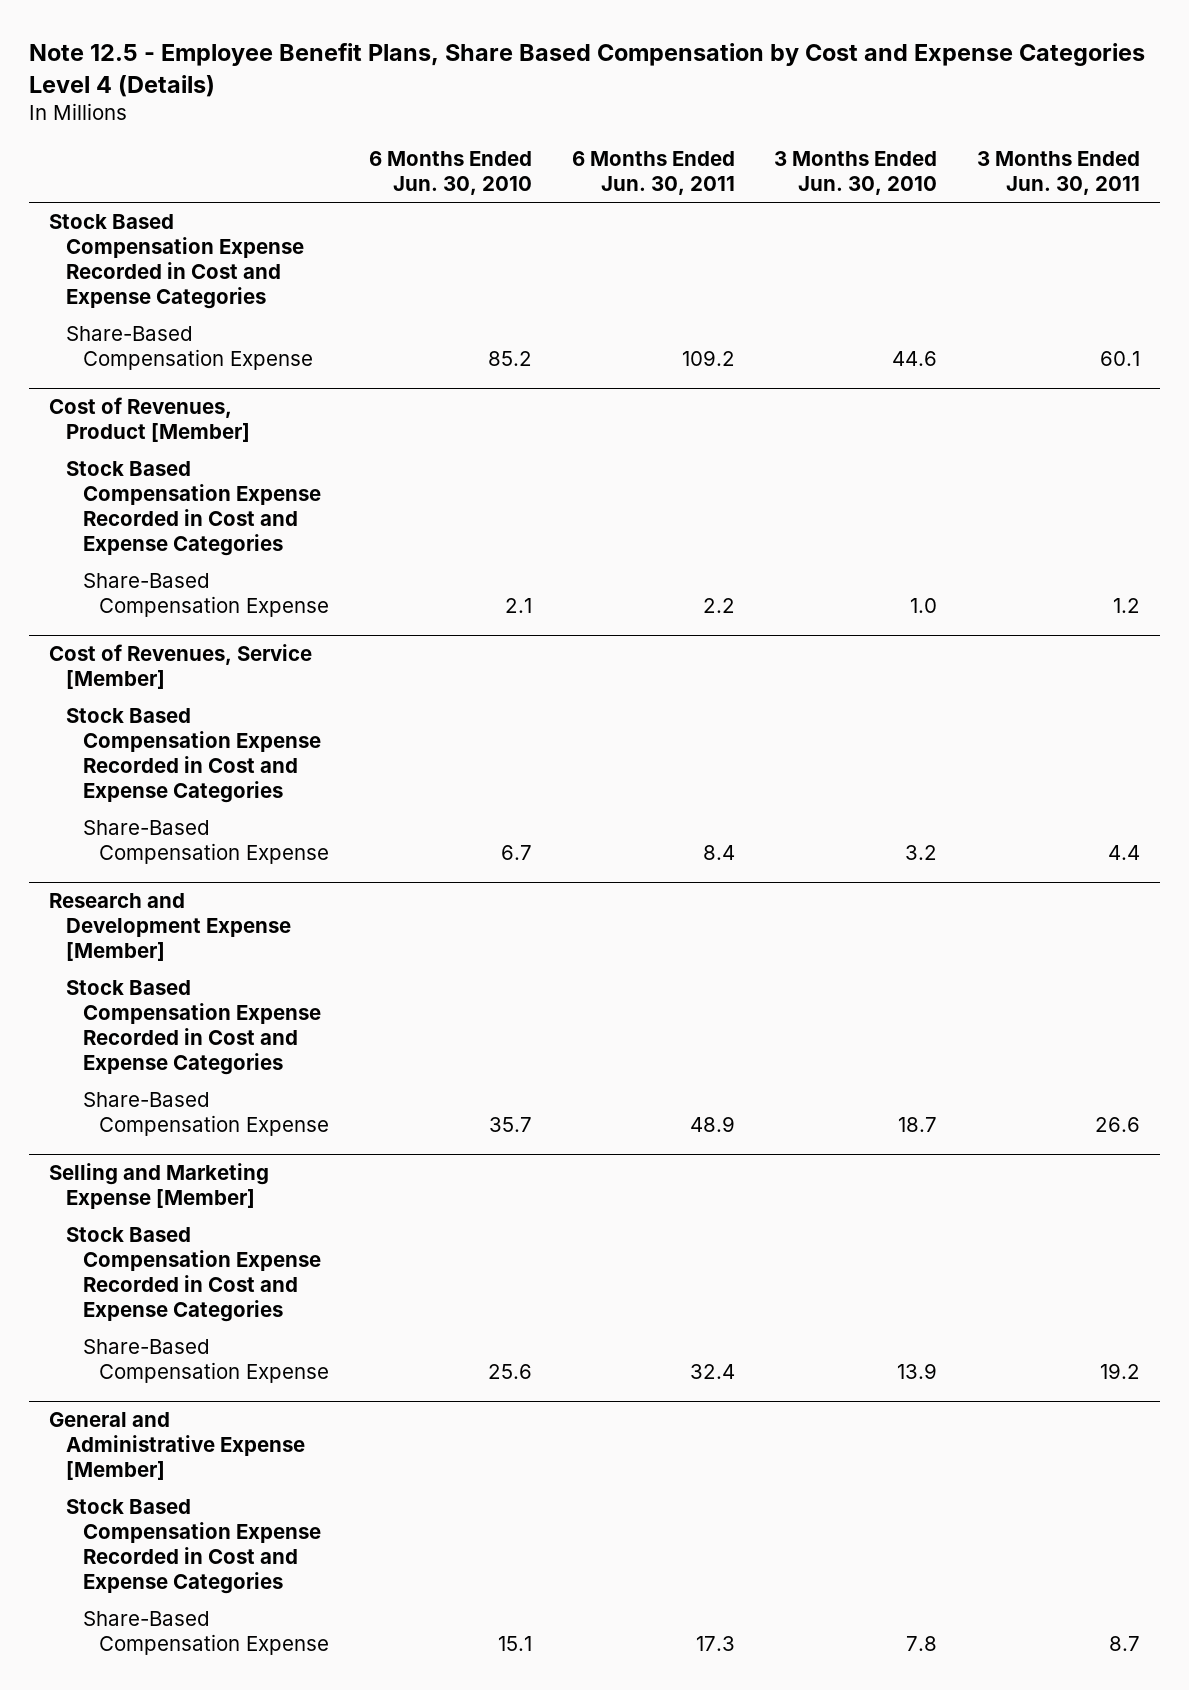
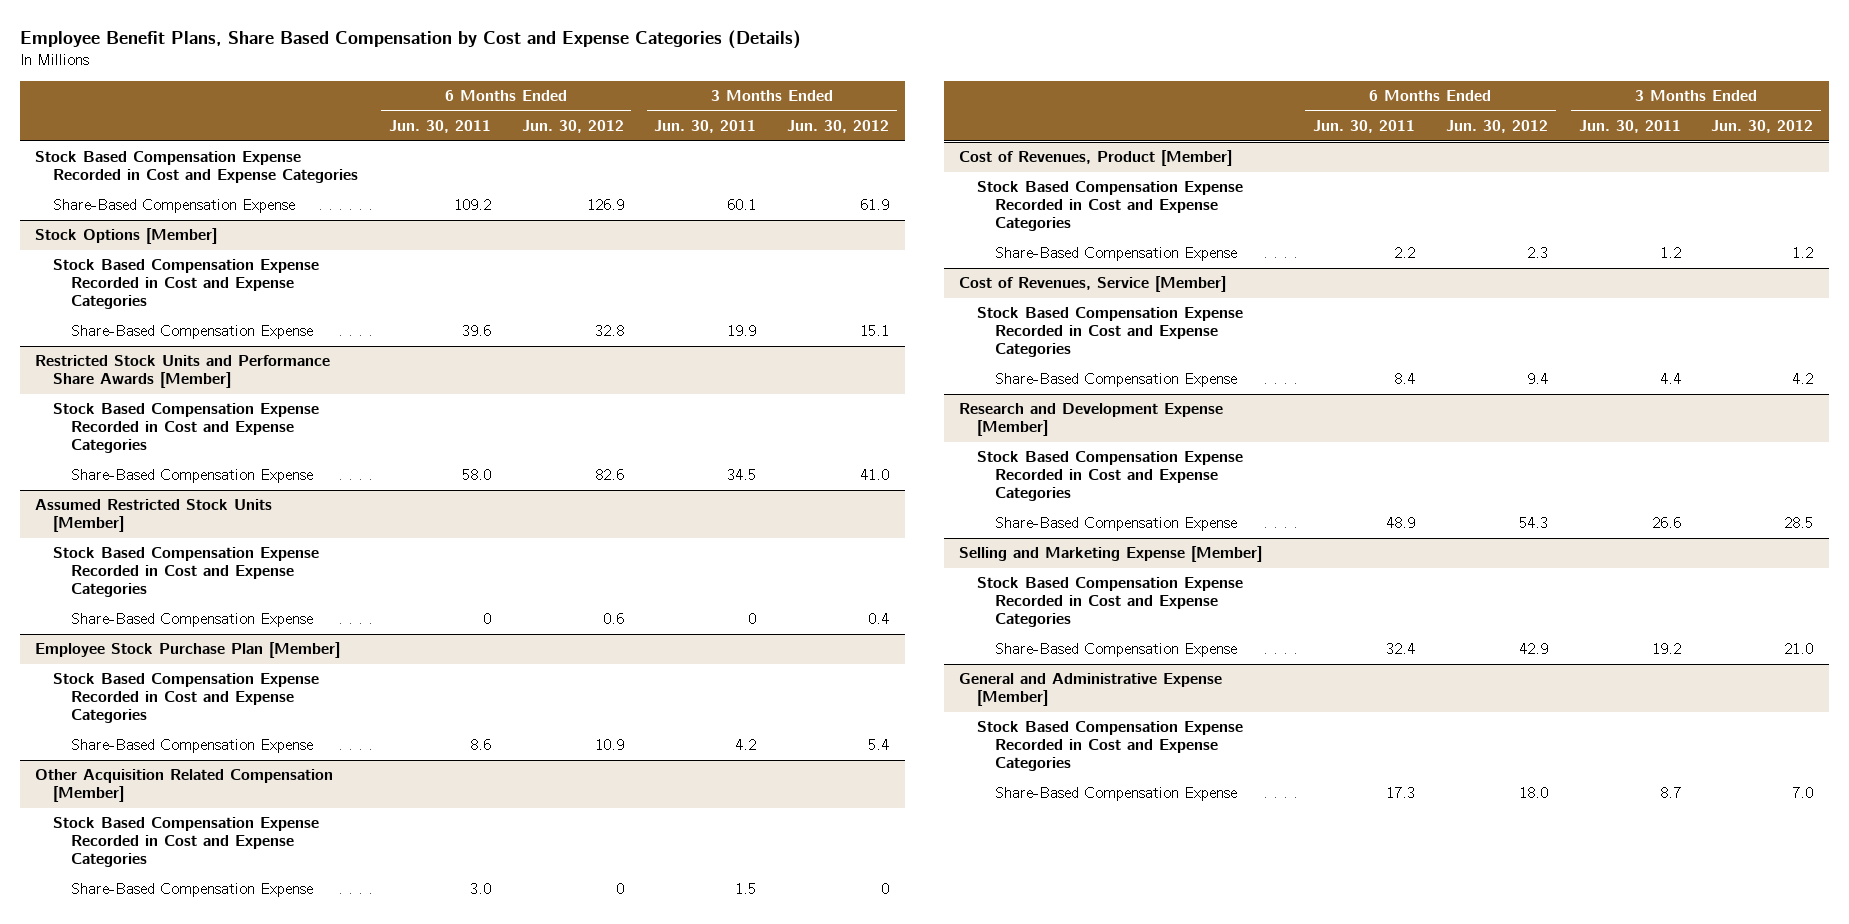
- Note 12.5 - Employee Benefit Plans, Share Based Compensation by Cost and Expense Categories Level 4 (Details)
+ Employee Benefit Plans, Share Based Compensation by Cost and Expense Categories (Details)
- | 6 Months Ended Jun. 30, 2010 | 6 Months Ended Jun. 30, 2011 | 3 Months Ended Jun. 30, 2010 | 3 Months Ended Jun. 30, 2011
+ | 6 Months Ended Jun. 30, 2011 | 6 Months Ended Jun. 30, 2012 | 3 Months Ended Jun. 30, 2011 | 3 Months Ended Jun. 30, 2012
+ Stock Options [Member]
+ Stock Based Compensation Expense Recorded in Cost and Expense Categories
+ Share-Based Compensation Expense | 39.6 | 32.8 | 19.9 | 15.1
+ Restricted Stock Units and Performance Share Awards [Member]
+ Stock Based Compensation Expense Recorded in Cost and Expense Categories
+ Share-Based Compensation Expense | 58.0 | 82.6 | 34.5 | 41.0
+ Assumed Restricted Stock Units [Member]
+ Stock Based Compensation Expense Recorded in Cost and Expense Categories
+ Share-Based Compensation Expense | 0 | 0.6 | 0 | 0.4
+ Employee Stock Purchase Plan [Member]
+ Stock Based Compensation Expense Recorded in Cost and Expense Categories
+ Share-Based Compensation Expense | 8.6 | 10.9 | 4.2 | 5.4
+ Other Acquisition Related Compensation [Member]
+ Stock Based Compensation Expense Recorded in Cost and Expense Categories
+ Share-Based Compensation Expense | 3.0 | 0 | 1.5 | 0

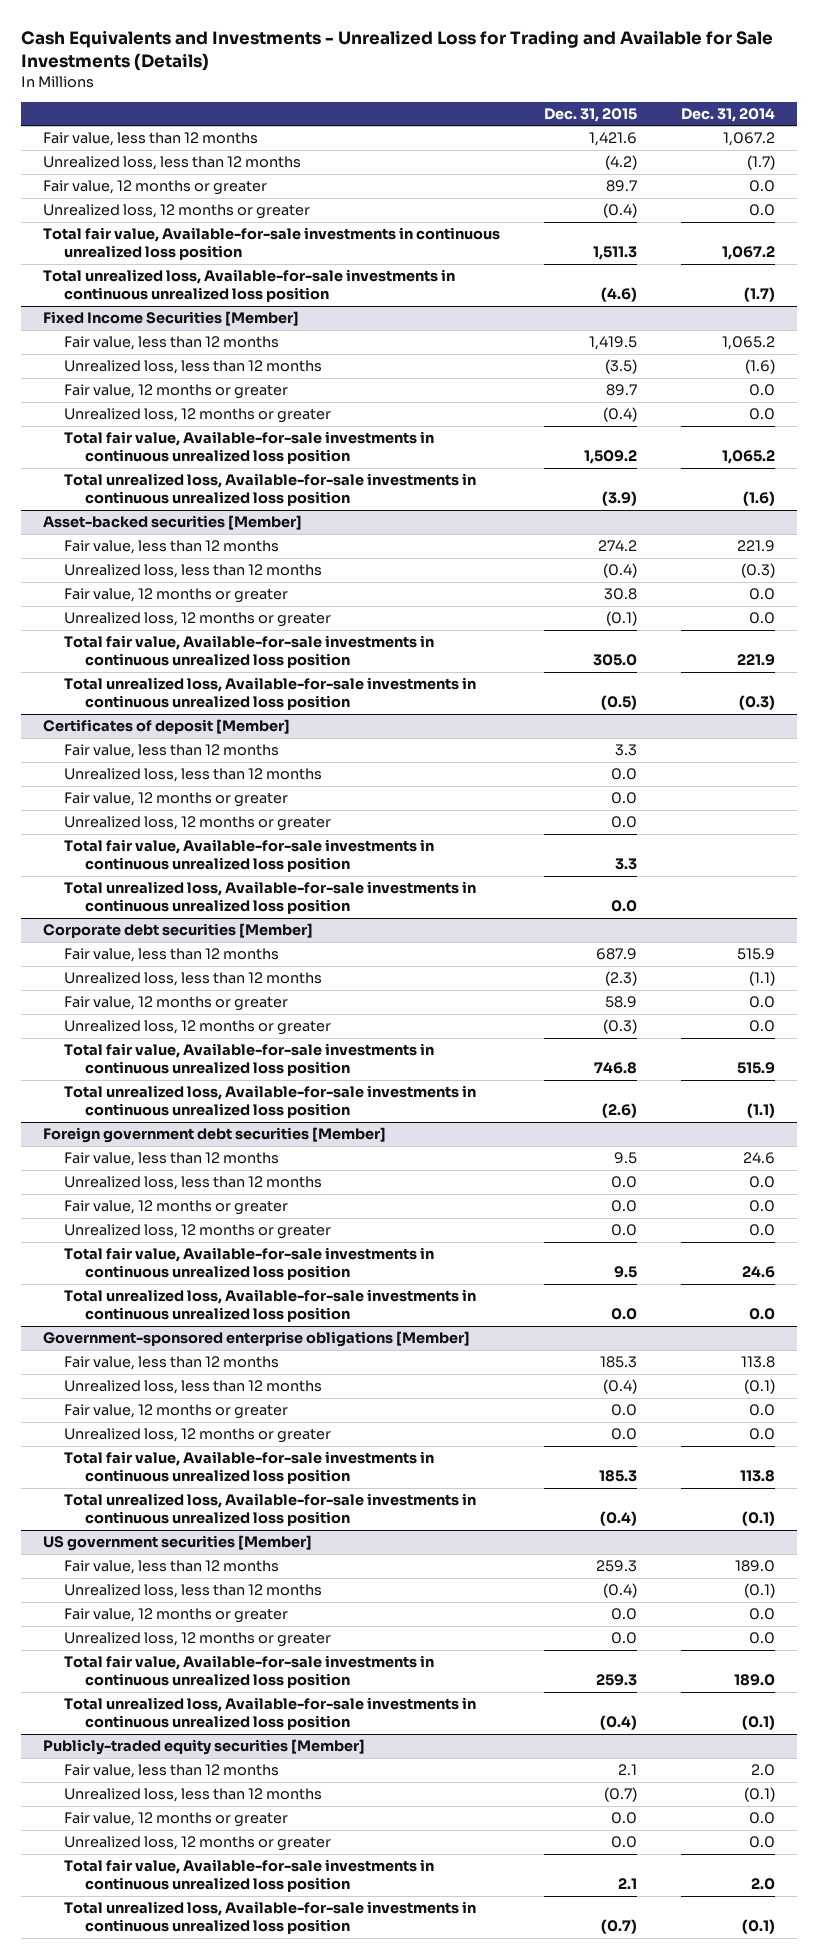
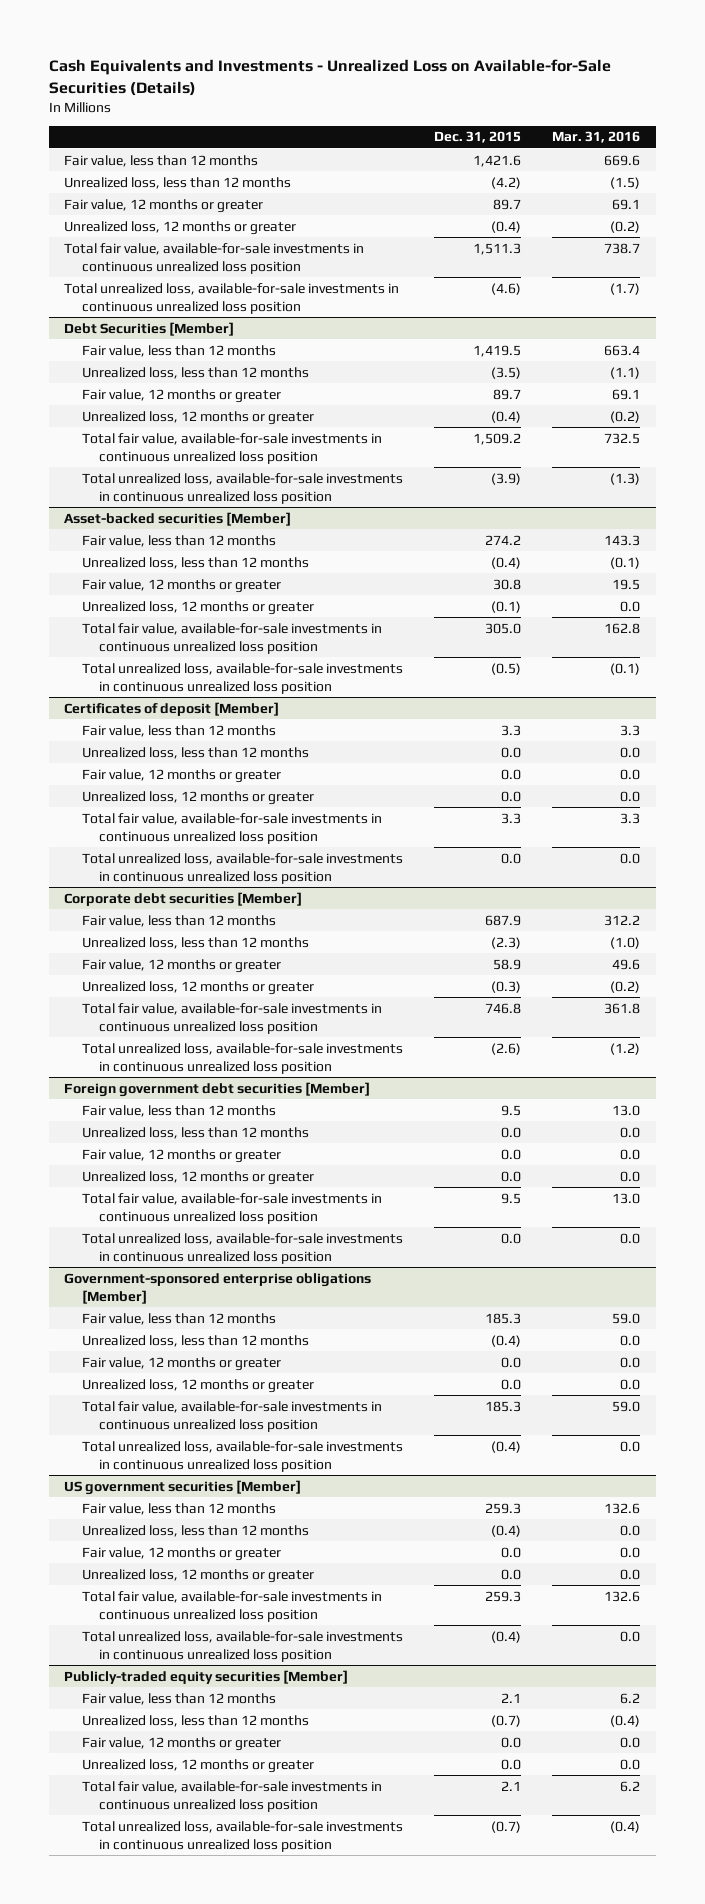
- Cash Equivalents and Investments - Unrealized Loss for Trading and Available for Sale Investments (Details)
+ Cash Equivalents and Investments - Unrealized Loss on Available-for-Sale Securities (Details)
- | Dec. 31, 2015 | Dec. 31, 2014
+ | Dec. 31, 2015 | Mar. 31, 2016
- Total fair value, Available-for-sale investments in continuous unrealized loss position | 1,511.3 | 1,067.2
- Total unrealized loss, Available-for-sale investments in continuous unrealized loss position | (4.6) | (1.7)
- Fixed Income Securities [Member]
+ Total fair value, available-for-sale investments in continuous unrealized loss position | 1,511.3 | 738.7
+ Total unrealized loss, available-for-sale investments in continuous unrealized loss position | (4.6) | (1.7)
+ Debt Securities [Member]
- Total fair value, Available-for-sale investments in continuous unrealized loss position | 1,509.2 | 1,065.2
- Total unrealized loss, Available-for-sale investments in continuous unrealized loss position | (3.9) | (1.6)
+ Total fair value, available-for-sale investments in continuous unrealized loss position | 1,509.2 | 732.5
+ Total unrealized loss, available-for-sale investments in continuous unrealized loss position | (3.9) | (1.3)
@ Asset-backed securities [Member]
- Total fair value, Available-for-sale investments in continuous unrealized loss position | 305.0 | 221.9
- Total unrealized loss, Available-for-sale investments in continuous unrealized loss position | (0.5) | (0.3)
+ Total fair value, available-for-sale investments in continuous unrealized loss position | 305.0 | 162.8
+ Total unrealized loss, available-for-sale investments in continuous unrealized loss position | (0.5) | (0.1)
@ Certificates of deposit [Member]
- Total fair value, Available-for-sale investments in continuous unrealized loss position | 3.3 |
- Total unrealized loss, Available-for-sale investments in continuous unrealized loss position | 0.0 |
+ Total fair value, available-for-sale investments in continuous unrealized loss position | 3.3 | 3.3
+ Total unrealized loss, available-for-sale investments in continuous unrealized loss position | 0.0 | 0.0
@ Corporate debt securities [Member]
- Total fair value, Available-for-sale investments in continuous unrealized loss position | 746.8 | 515.9
- Total unrealized loss, Available-for-sale investments in continuous unrealized loss position | (2.6) | (1.1)
+ Total fair value, available-for-sale investments in continuous unrealized loss position | 746.8 | 361.8
+ Total unrealized loss, available-for-sale investments in continuous unrealized loss position | (2.6) | (1.2)
@ Foreign government debt securities [Member]
- Total fair value, Available-for-sale investments in continuous unrealized loss position | 9.5 | 24.6
- Total unrealized loss, Available-for-sale investments in continuous unrealized loss position | 0.0 | 0.0
+ Total fair value, available-for-sale investments in continuous unrealized loss position | 9.5 | 13.0
+ Total unrealized loss, available-for-sale investments in continuous unrealized loss position | 0.0 | 0.0
@ Government-sponsored enterprise obligations [Member]
- Total fair value, Available-for-sale investments in continuous unrealized loss position | 185.3 | 113.8
- Total unrealized loss, Available-for-sale investments in continuous unrealized loss position | (0.4) | (0.1)
+ Total fair value, available-for-sale investments in continuous unrealized loss position | 185.3 | 59.0
+ Total unrealized loss, available-for-sale investments in continuous unrealized loss position | (0.4) | 0.0
@ US government securities [Member]
- Total fair value, Available-for-sale investments in continuous unrealized loss position | 259.3 | 189.0
- Total unrealized loss, Available-for-sale investments in continuous unrealized loss position | (0.4) | (0.1)
+ Total fair value, available-for-sale investments in continuous unrealized loss position | 259.3 | 132.6
+ Total unrealized loss, available-for-sale investments in continuous unrealized loss position | (0.4) | 0.0
@ Publicly-traded equity securities [Member]
- Total fair value, Available-for-sale investments in continuous unrealized loss position | 2.1 | 2.0
- Total unrealized loss, Available-for-sale investments in continuous unrealized loss position | (0.7) | (0.1)
+ Total fair value, available-for-sale investments in continuous unrealized loss position | 2.1 | 6.2
+ Total unrealized loss, available-for-sale investments in continuous unrealized loss position | (0.7) | (0.4)

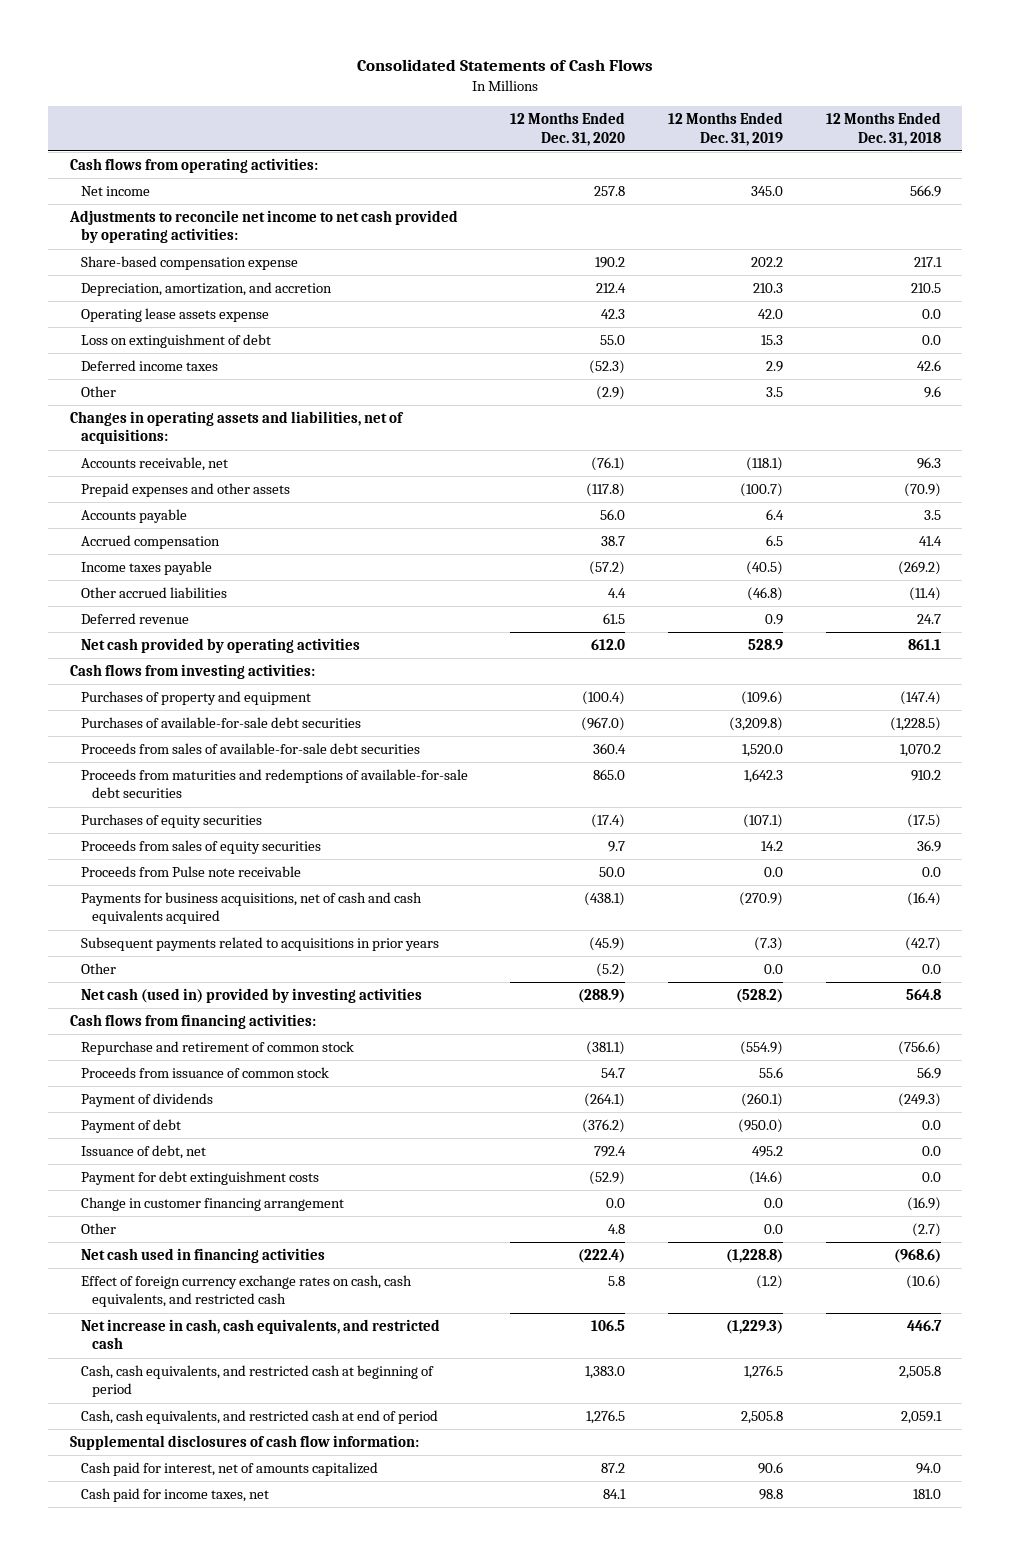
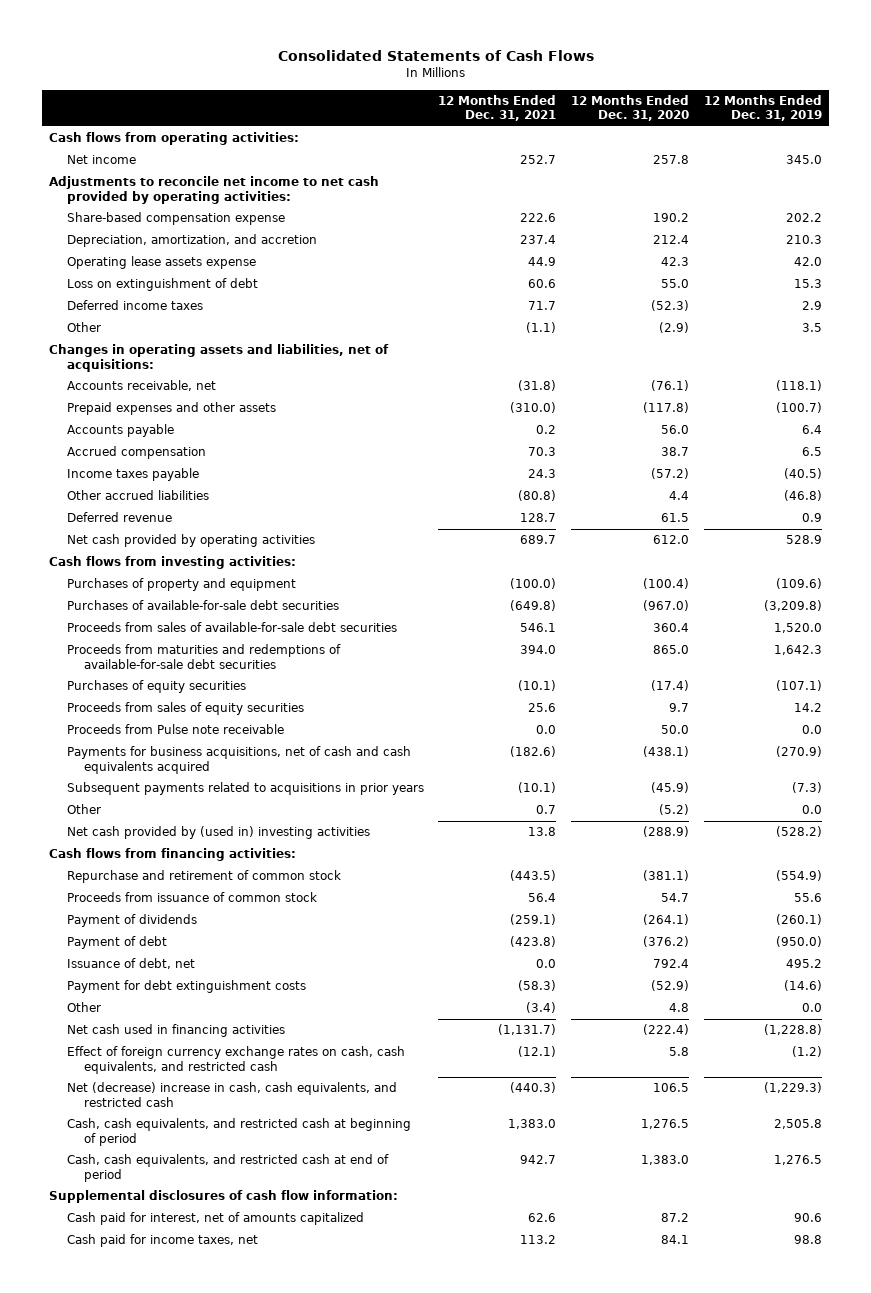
- | 12 Months Ended Dec. 31, 2020 | 12 Months Ended Dec. 31, 2019 | 12 Months Ended Dec. 31, 2018
+ | 12 Months Ended Dec. 31, 2021 | 12 Months Ended Dec. 31, 2020 | 12 Months Ended Dec. 31, 2019
- Net cash (used in) provided by investing activities | (288.9) | (528.2) | 564.8
+ Net cash provided by (used in) investing activities | 13.8 | (288.9) | (528.2)
- Change in customer financing arrangement | 0.0 | 0.0 | (16.9)
- Net increase in cash, cash equivalents, and restricted cash | 106.5 | (1,229.3) | 446.7
- Cash, cash equivalents, and restricted cash at beginning of period | 1,383.0 | 1,276.5 | 2,505.8
- Cash, cash equivalents, and restricted cash at end of period | 1,276.5 | 2,505.8 | 2,059.1
+ Net (decrease) increase in cash, cash equivalents, and restricted cash | (440.3) | 106.5 | (1,229.3)
+ Cash, cash equivalents, and restricted cash at beginning of period | 1,383.0 | 1,276.5 | 2,505.8
+ Cash, cash equivalents, and restricted cash at end of period | 942.7 | 1,383.0 | 1,276.5

